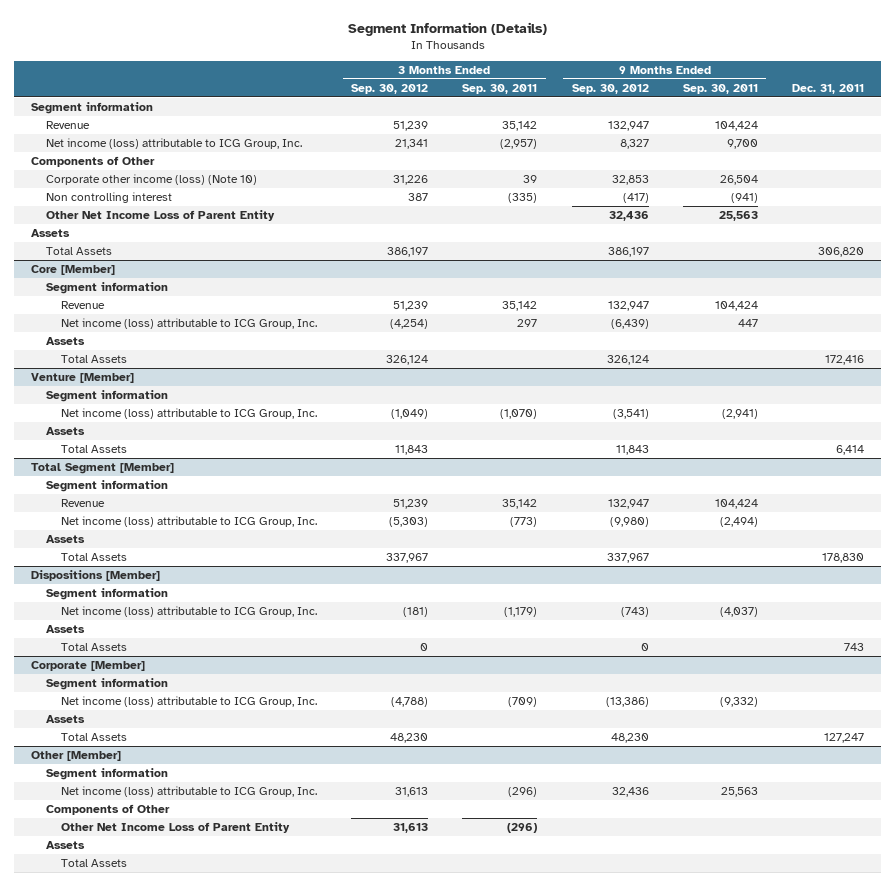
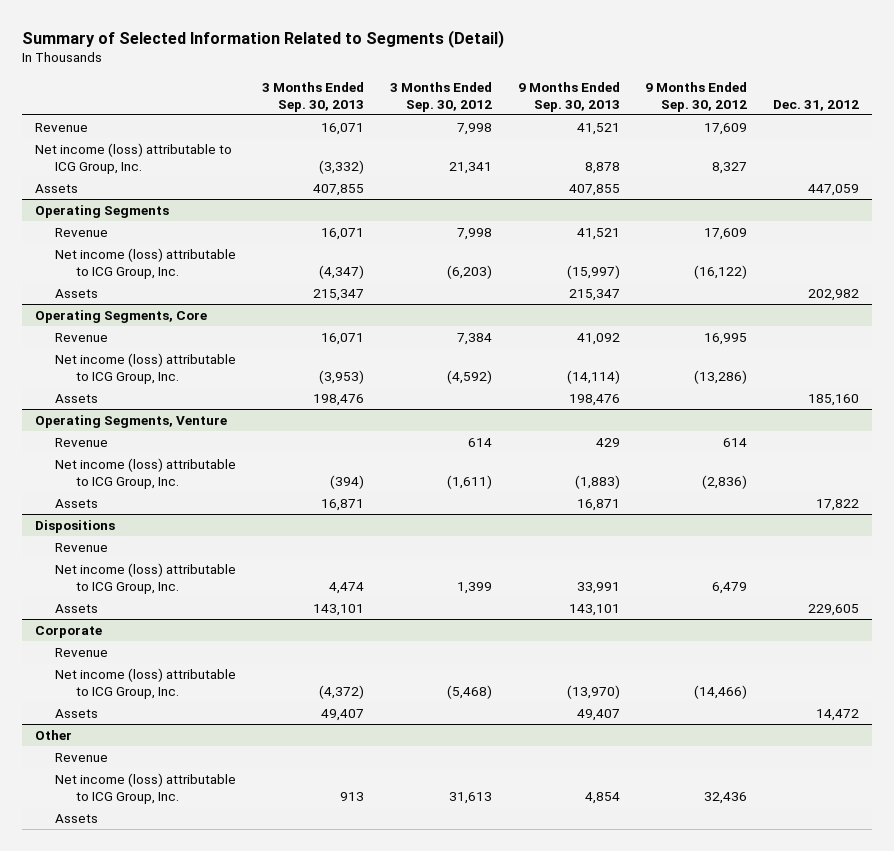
- Segment Information (Details)
+ Summary of Selected Information Related to Segments (Detail)
- | 3 Months Ended Sep. 30, 2012 | 3 Months Ended Sep. 30, 2011 | 9 Months Ended Sep. 30, 2012 | 9 Months Ended Sep. 30, 2011 | Dec. 31, 2011
+ | 3 Months Ended Sep. 30, 2013 | 3 Months Ended Sep. 30, 2012 | 9 Months Ended Sep. 30, 2013 | 9 Months Ended Sep. 30, 2012 | Dec. 31, 2012
- Segment information
- Revenue | 51,239 | 35,142 | 132,947 | 104,424 |
+ Revenue | 16,071 | 7,998 | 41,521 | 17,609 |
- Components of Other
- Corporate other income (loss) (Note 10) | 31,226 | 39 | 32,853 | 26,504 |
- Non controlling interest | 387 | (335) | (417) | (941) |
- Other Net Income Loss of Parent Entity | | | 32,436 | 25,563 |
- Total Assets | 386,197 | | 386,197 | | 306,820
- Core [Member]
- Segment information
- Revenue | 51,239 | 35,142 | 132,947 | 104,424 |
- Net income (loss) attributable to ICG Group, Inc. | (4,254) | 297 | (6,439) | 447 |
+ Operating Segments
+ Revenue | 16,071 | 7,998 | 41,521 | 17,609 |
+ Net income (loss) attributable to ICG Group, Inc. | (4,347) | (6,203) | (15,997) | (16,122) |
- Total Assets | 326,124 | | 326,124 | | 172,416
- Venture [Member]
- Segment information
- Net income (loss) attributable to ICG Group, Inc. | (1,049) | (1,070) | (3,541) | (2,941) |
+ Operating Segments, Core
+ Revenue | 16,071 | 7,384 | 41,092 | 16,995 |
+ Net income (loss) attributable to ICG Group, Inc. | (3,953) | (4,592) | (14,114) | (13,286) |
- Total Assets | 11,843 | | 11,843 | | 6,414
- Total Segment [Member]
- Segment information
- Revenue | 51,239 | 35,142 | 132,947 | 104,424 |
- Net income (loss) attributable to ICG Group, Inc. | (5,303) | (773) | (9,980) | (2,494) |
+ Operating Segments, Venture
+ Revenue | | 614 | 429 | 614 |
+ Net income (loss) attributable to ICG Group, Inc. | (394) | (1,611) | (1,883) | (2,836) |
- Total Assets | 337,967 | | 337,967 | | 178,830
- Dispositions [Member]
- Segment information
- Net income (loss) attributable to ICG Group, Inc. | (181) | (1,179) | (743) | (4,037) |
+ Dispositions
+ Revenue
+ Net income (loss) attributable to ICG Group, Inc. | 4,474 | 1,399 | 33,991 | 6,479 |
- Total Assets | 0 | | 0 | | 743
- Corporate [Member]
- Segment information
- Net income (loss) attributable to ICG Group, Inc. | (4,788) | (709) | (13,386) | (9,332) |
+ Corporate
+ Revenue
+ Net income (loss) attributable to ICG Group, Inc. | (4,372) | (5,468) | (13,970) | (14,466) |
- Total Assets | 48,230 | | 48,230 | | 127,247
- Other [Member]
- Segment information
+ Other
+ Revenue
- Components of Other
- Other Net Income Loss of Parent Entity | 31,613 | (296) | | |
- Total Assets

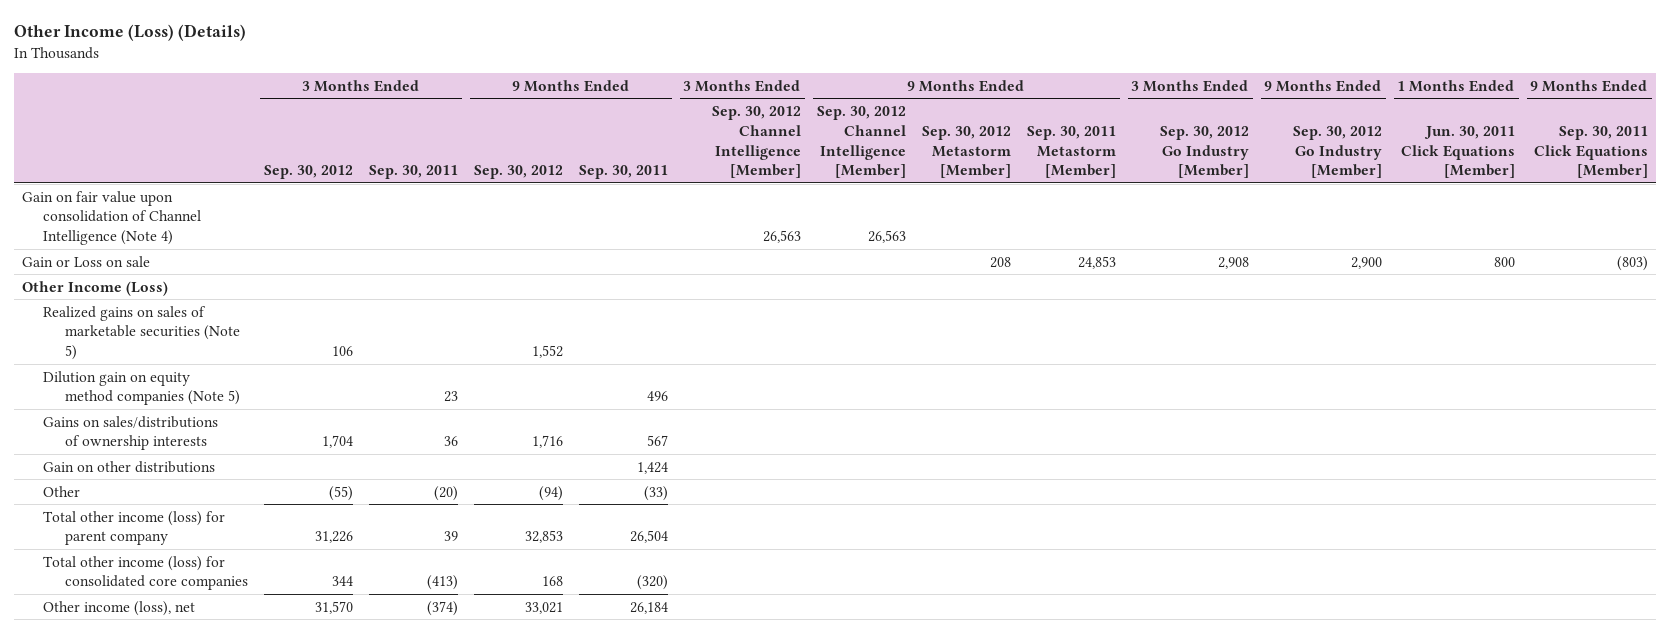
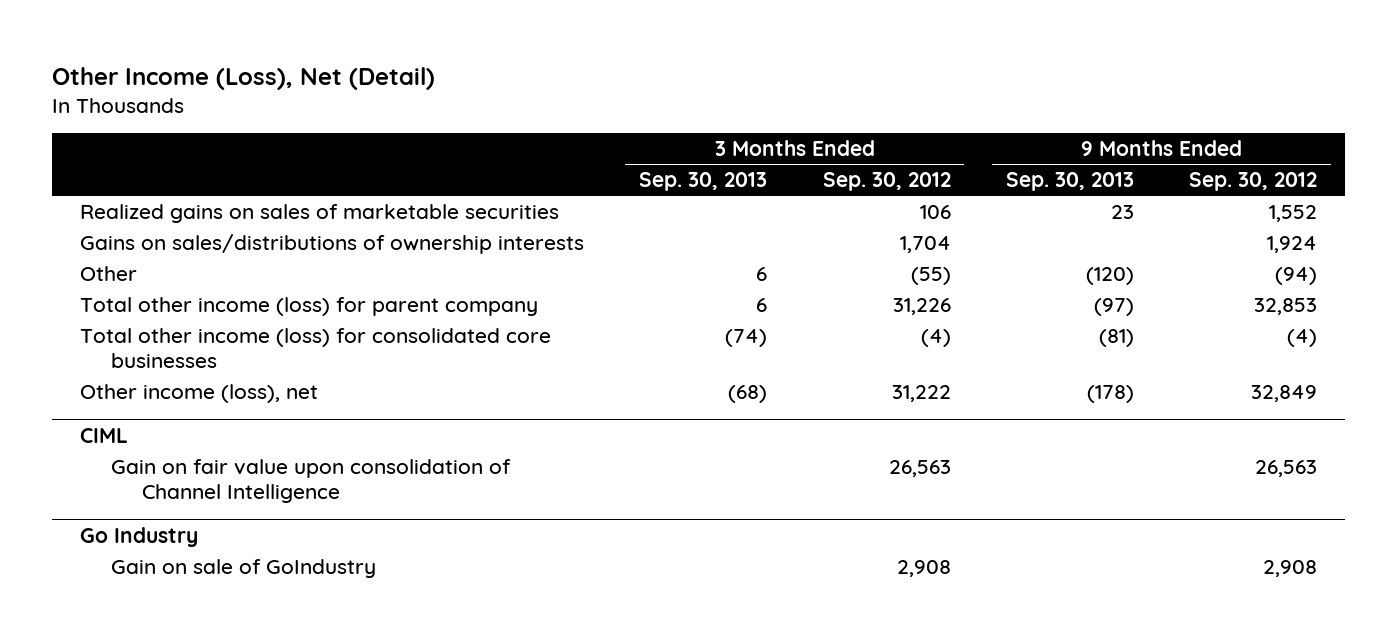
- Other Income (Loss) (Details)
+ Other Income (Loss), Net (Detail)
- | 3 Months Ended Sep. 30, 2012 | 3 Months Ended Sep. 30, 2011 | 9 Months Ended Sep. 30, 2012 | 9 Months Ended Sep. 30, 2011 | 3 Months Ended Sep. 30, 2012 Channel Intelligence [Member] | 9 Months Ended Sep. 30, 2012 Channel Intelligence [Member] | 9 Months Ended Sep. 30, 2012 Metastorm [Member] | 9 Months Ended Sep. 30, 2011 Metastorm [Member] | 3 Months Ended Sep. 30, 2012 Go Industry [Member] | 9 Months Ended Sep. 30, 2012 Go Industry [Member] | 1 Months Ended Jun. 30, 2011 Click Equations [Member] | 9 Months Ended Sep. 30, 2011 Click Equations [Member]
+ | 3 Months Ended Sep. 30, 2013 | 3 Months Ended Sep. 30, 2012 | 9 Months Ended Sep. 30, 2013 | 9 Months Ended Sep. 30, 2012
- Gain on fair value upon consolidation of Channel Intelligence (Note 4) | | | | | 26,563 | 26,563 | | | | | |
- Gain or Loss on sale | | | | | | | 208 | 24,853 | 2,908 | 2,900 | 800 | (803)
- Other Income (Loss)
- Realized gains on sales of marketable securities (Note 5) | 106 | | 1,552 | | | | | | | | |
- Dilution gain on equity method companies (Note 5) | | 23 | | 496 | | | | | | | |
- Gains on sales/distributions of ownership interests | 1,704 | 36 | 1,716 | 567 | | | | | | | |
- Gain on other distributions | | | | 1,424 | | | | | | | |
+ Realized gains on sales of marketable securities | | 106 | 23 | 1,552
+ Gains on sales/distributions of ownership interests | | 1,704 | | 1,924
- Total other income (loss) for consolidated core companies | 344 | (413) | 168 | (320) | | | | | | | |
- Other income (loss), net | 31,570 | (374) | 33,021 | 26,184 | | | | | | | |
+ Total other income (loss) for consolidated core businesses | (74) | (4) | (81) | (4)
+ Other income (loss), net | (68) | 31,222 | (178) | 32,849
+ CIML
+ Gain on fair value upon consolidation of Channel Intelligence | | 26,563 | | 26,563
+ Go Industry
+ Gain on sale of GoIndustry | | 2,908 | | 2,908

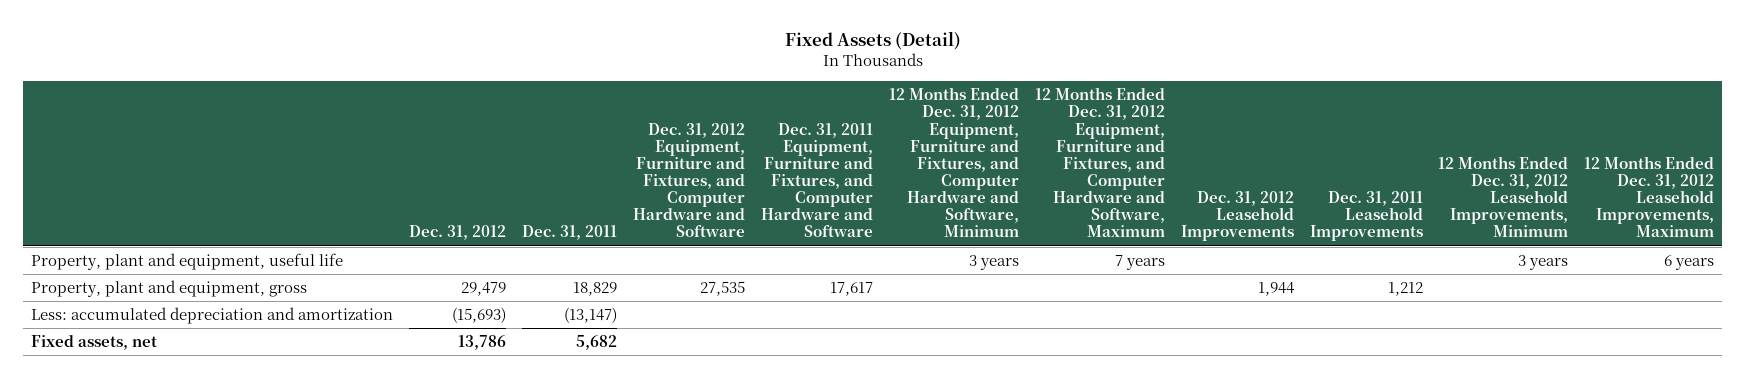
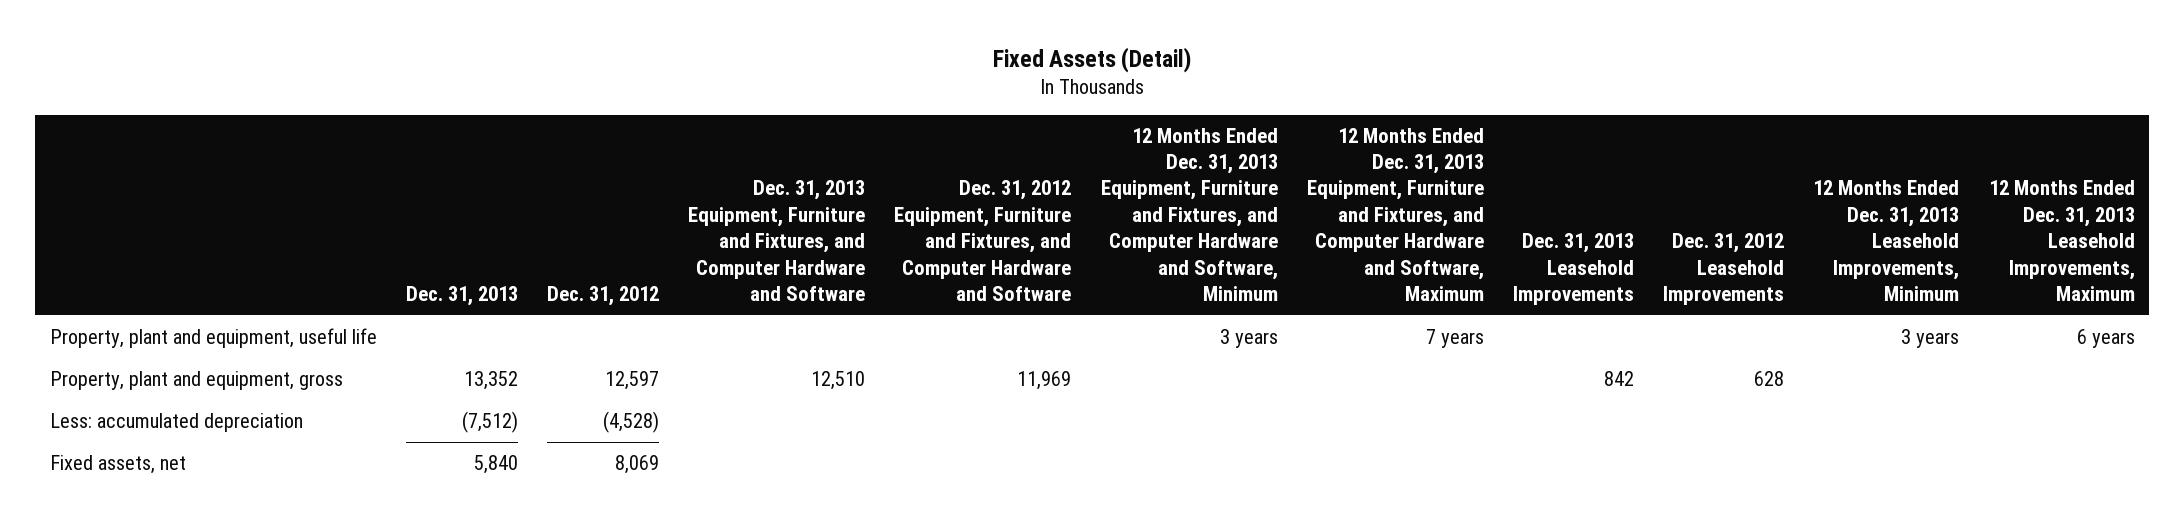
- | Dec. 31, 2012 | Dec. 31, 2011 | Dec. 31, 2012 Equipment, Furniture and Fixtures, and Computer Hardware and Software | Dec. 31, 2011 Equipment, Furniture and Fixtures, and Computer Hardware and Software | 12 Months Ended Dec. 31, 2012 Equipment, Furniture and Fixtures, and Computer Hardware and Software, Minimum | 12 Months Ended Dec. 31, 2012 Equipment, Furniture and Fixtures, and Computer Hardware and Software, Maximum | Dec. 31, 2012 Leasehold Improvements | Dec. 31, 2011 Leasehold Improvements | 12 Months Ended Dec. 31, 2012 Leasehold Improvements, Minimum | 12 Months Ended Dec. 31, 2012 Leasehold Improvements, Maximum
+ | Dec. 31, 2013 | Dec. 31, 2012 | Dec. 31, 2013 Equipment, Furniture and Fixtures, and Computer Hardware and Software | Dec. 31, 2012 Equipment, Furniture and Fixtures, and Computer Hardware and Software | 12 Months Ended Dec. 31, 2013 Equipment, Furniture and Fixtures, and Computer Hardware and Software, Minimum | 12 Months Ended Dec. 31, 2013 Equipment, Furniture and Fixtures, and Computer Hardware and Software, Maximum | Dec. 31, 2013 Leasehold Improvements | Dec. 31, 2012 Leasehold Improvements | 12 Months Ended Dec. 31, 2013 Leasehold Improvements, Minimum | 12 Months Ended Dec. 31, 2013 Leasehold Improvements, Maximum
- Property, plant and equipment, gross | 29,479 | 18,829 | 27,535 | 17,617 | | | 1,944 | 1,212 | |
- Less: accumulated depreciation and amortization | (15,693) | (13,147) | | | | | | | |
- Fixed assets, net | 13,786 | 5,682 | | | | | | | |
+ Property, plant and equipment, gross | 13,352 | 12,597 | 12,510 | 11,969 | | | 842 | 628 | |
+ Less: accumulated depreciation | (7,512) | (4,528) | | | | | | | |
+ Fixed assets, net | 5,840 | 8,069 | | | | | | | |

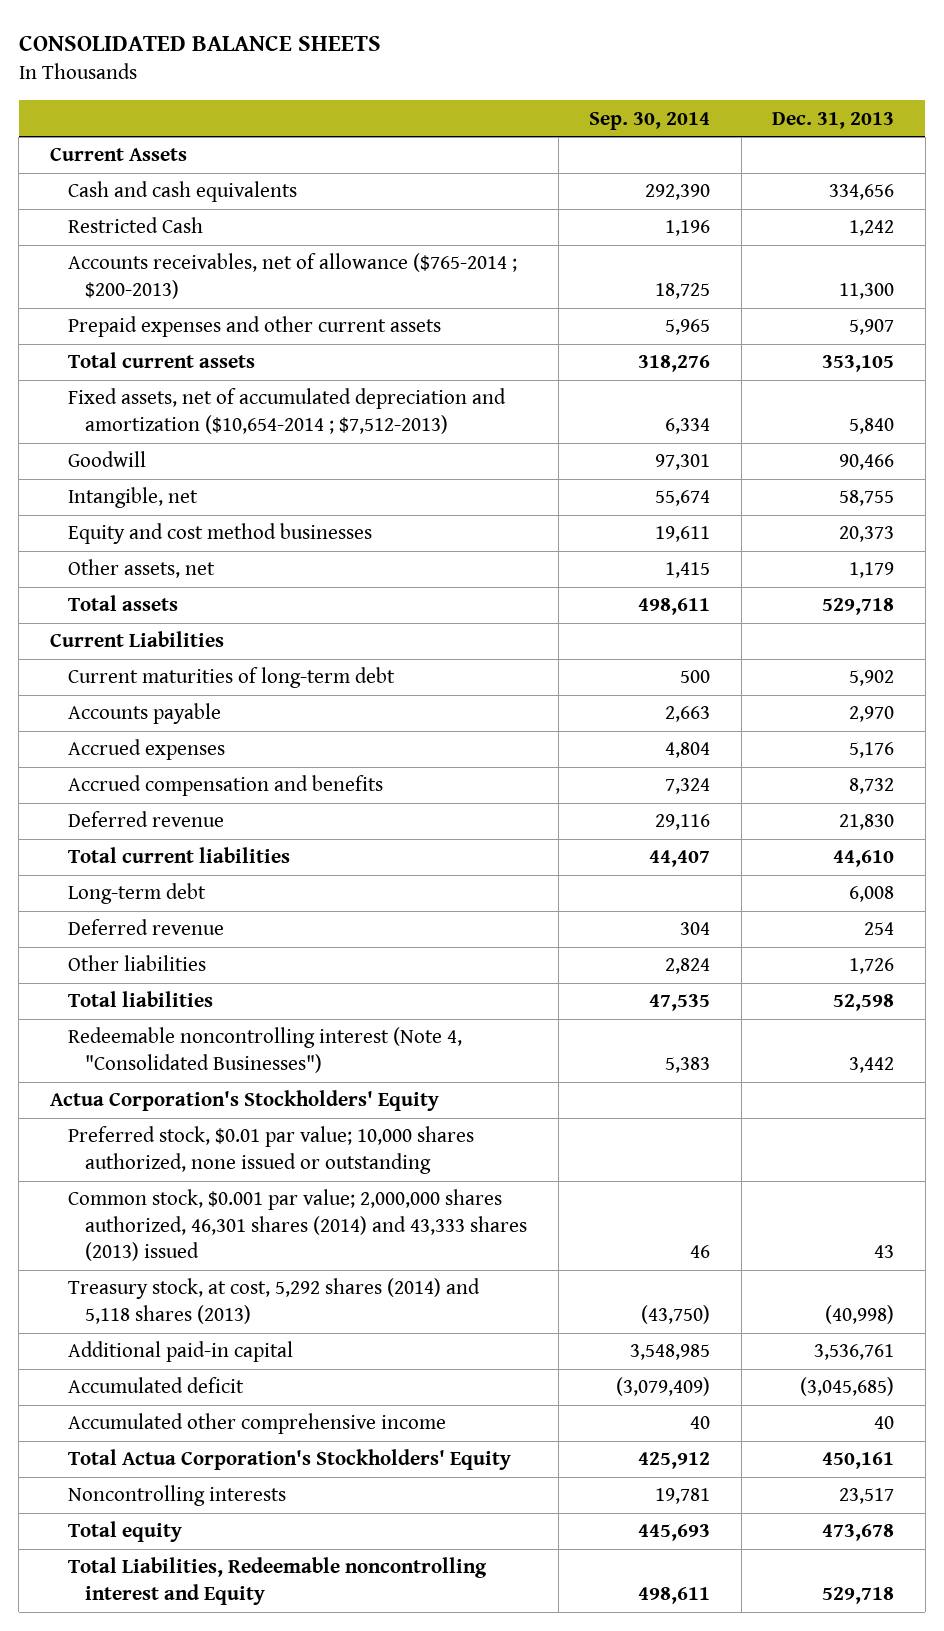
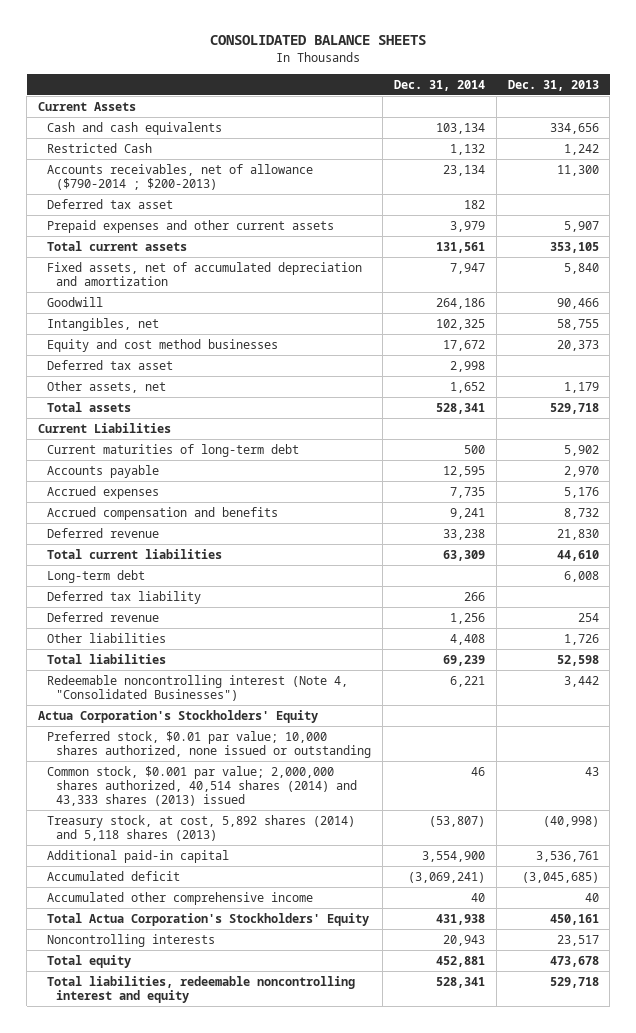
- | Sep. 30, 2014 | Dec. 31, 2013
+ | Dec. 31, 2014 | Dec. 31, 2013
- Accounts receivables, net of allowance ($765-2014 ; $200-2013) | 18,725 | 11,300
+ Accounts receivables, net of allowance ($790-2014 ; $200-2013) | 23,134 | 11,300
+ Deferred tax asset | 182 |
- Fixed assets, net of accumulated depreciation and amortization ($10,654-2014 ; $7,512-2013) | 6,334 | 5,840
+ Fixed assets, net of accumulated depreciation and amortization | 7,947 | 5,840
- Intangible, net | 55,674 | 58,755
+ Intangibles, net | 102,325 | 58,755
+ Deferred tax asset | 2,998 |
+ Deferred tax liability | 266 |
- Common stock, $0.001 par value; 2,000,000 shares authorized, 46,301 shares (2014) and 43,333 shares (2013) issued | 46 | 43
- Treasury stock, at cost, 5,292 shares (2014) and 5,118 shares (2013) | (43,750) | (40,998)
+ Common stock, $0.001 par value; 2,000,000 shares authorized, 40,514 shares (2014) and 43,333 shares (2013) issued | 46 | 43
+ Treasury stock, at cost, 5,892 shares (2014) and 5,118 shares (2013) | (53,807) | (40,998)
- Total Liabilities, Redeemable noncontrolling interest and Equity | 498,611 | 529,718
+ Total liabilities, redeemable noncontrolling interest and equity | 528,341 | 529,718

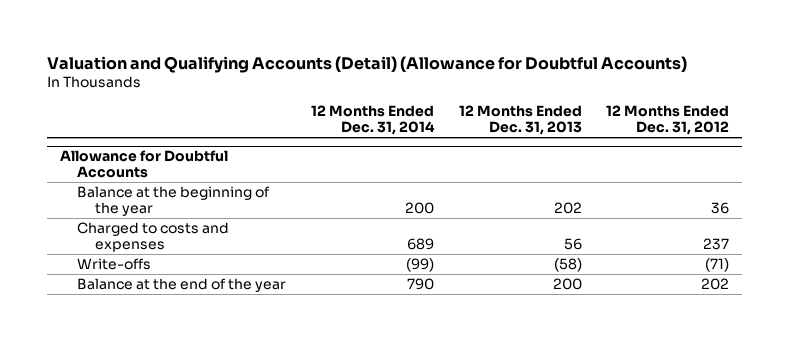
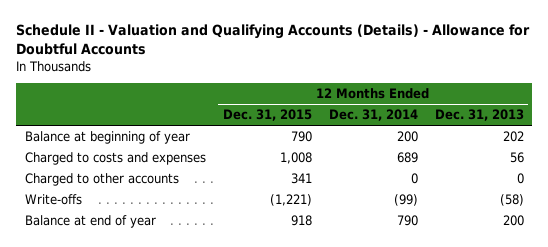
- Valuation and Qualifying Accounts (Detail) (Allowance for Doubtful Accounts)
+ Schedule II - Valuation and Qualifying Accounts (Details) - Allowance for Doubtful Accounts
- | 12 Months Ended Dec. 31, 2014 | 12 Months Ended Dec. 31, 2013 | 12 Months Ended Dec. 31, 2012
+ | 12 Months Ended Dec. 31, 2015 | 12 Months Ended Dec. 31, 2014 | 12 Months Ended Dec. 31, 2013
- Allowance for Doubtful Accounts
- Balance at the beginning of the year | 200 | 202 | 36
+ Balance at beginning of year | 790 | 200 | 202
+ Charged to other accounts | 341 | 0 | 0
- Balance at the end of the year | 790 | 200 | 202
+ Balance at end of year | 918 | 790 | 200

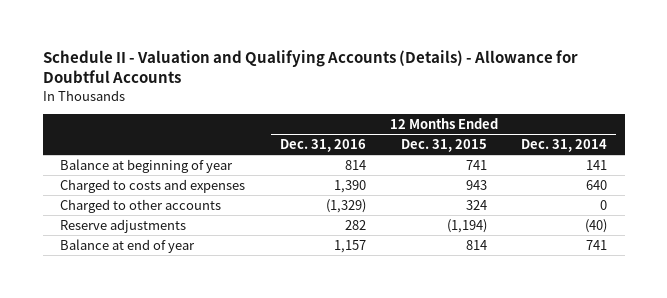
- | 12 Months Ended Dec. 31, 2015 | 12 Months Ended Dec. 31, 2014 | 12 Months Ended Dec. 31, 2013
+ | 12 Months Ended Dec. 31, 2016 | 12 Months Ended Dec. 31, 2015 | 12 Months Ended Dec. 31, 2014
- Balance at beginning of year | 790 | 200 | 202
- Charged to costs and expenses | 1,008 | 689 | 56
- Charged to other accounts | 341 | 0 | 0
- Write-offs | (1,221) | (99) | (58)
- Balance at end of year | 918 | 790 | 200
+ Balance at beginning of year | 814 | 741 | 141
+ Charged to costs and expenses | 1,390 | 943 | 640
+ Charged to other accounts | (1,329) | 324 | 0
+ Reserve adjustments | 282 | (1,194) | (40)
+ Balance at end of year | 1,157 | 814 | 741

